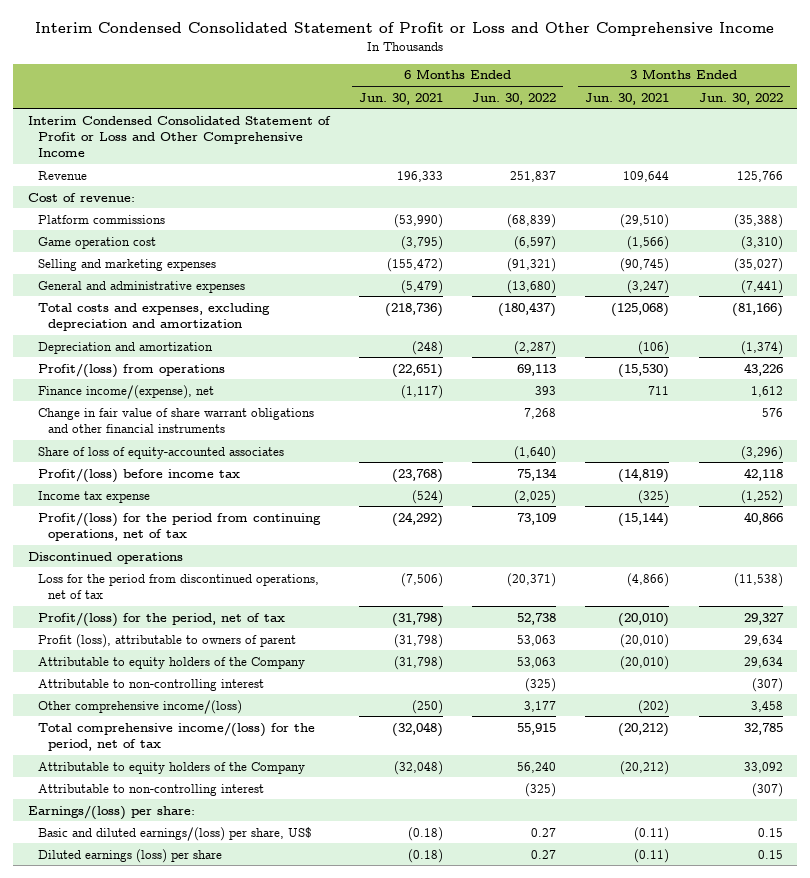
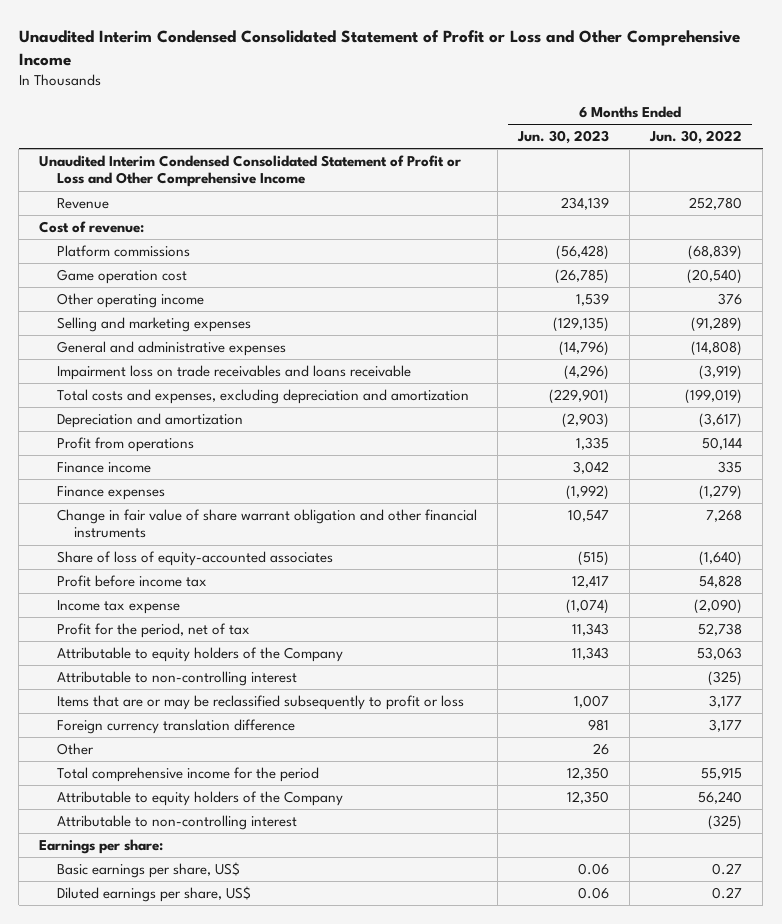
- Interim Condensed Consolidated Statement of Profit or Loss and Other Comprehensive Income
+ Unaudited Interim Condensed Consolidated Statement of Profit or Loss and Other Comprehensive Income
- | 6 Months Ended Jun. 30, 2021 | 6 Months Ended Jun. 30, 2022 | 3 Months Ended Jun. 30, 2021 | 3 Months Ended Jun. 30, 2022
+ | 6 Months Ended Jun. 30, 2023 | 6 Months Ended Jun. 30, 2022
- Interim Condensed Consolidated Statement of Profit or Loss and Other Comprehensive Income
- Revenue | 196,333 | 251,837 | 109,644 | 125,766
+ Unaudited Interim Condensed Consolidated Statement of Profit or Loss and Other Comprehensive Income
+ Revenue | 234,139 | 252,780
- Game operation cost | (3,795) | (6,597) | (1,566) | (3,310)
- Selling and marketing expenses | (155,472) | (91,321) | (90,745) | (35,027)
- General and administrative expenses | (5,479) | (13,680) | (3,247) | (7,441)
- Total costs and expenses, excluding depreciation and amortization | (218,736) | (180,437) | (125,068) | (81,166)
- Depreciation and amortization | (248) | (2,287) | (106) | (1,374)
- Profit/(loss) from operations | (22,651) | 69,113 | (15,530) | 43,226
- Finance income/(expense), net | (1,117) | 393 | 711 | 1,612
- Change in fair value of share warrant obligations and other financial instruments | | 7,268 | | 576
+ Game operation cost | (26,785) | (20,540)
+ Other operating income | 1,539 | 376
+ Selling and marketing expenses | (129,135) | (91,289)
+ General and administrative expenses | (14,796) | (14,808)
+ Impairment loss on trade receivables and loans receivable | (4,296) | (3,919)
+ Total costs and expenses, excluding depreciation and amortization | (229,901) | (199,019)
+ Depreciation and amortization | (2,903) | (3,617)
+ Profit from operations | 1,335 | 50,144
+ Finance income | 3,042 | 335
+ Finance expenses | (1,992) | (1,279)
+ Change in fair value of share warrant obligation and other financial instruments | 10,547 | 7,268
- Profit/(loss) before income tax | (23,768) | 75,134 | (14,819) | 42,118
- Income tax expense | (524) | (2,025) | (325) | (1,252)
- Profit/(loss) for the period from continuing operations, net of tax | (24,292) | 73,109 | (15,144) | 40,866
- Discontinued operations
- Loss for the period from discontinued operations, net of tax | (7,506) | (20,371) | (4,866) | (11,538)
- Profit/(loss) for the period, net of tax | (31,798) | 52,738 | (20,010) | 29,327
- Profit (loss), attributable to owners of parent | (31,798) | 53,063 | (20,010) | 29,634
+ Profit before income tax | 12,417 | 54,828
+ Income tax expense | (1,074) | (2,090)
+ Profit for the period, net of tax | 11,343 | 52,738
- Other comprehensive income/(loss) | (250) | 3,177 | (202) | 3,458
- Total comprehensive income/(loss) for the period, net of tax | (32,048) | 55,915 | (20,212) | 32,785
+ Items that are or may be reclassified subsequently to profit or loss | 1,007 | 3,177
+ Foreign currency translation difference | 981 | 3,177
+ Other | 26 |
+ Total comprehensive income for the period | 12,350 | 55,915
- Earnings/(loss) per share:
- Basic and diluted earnings/(loss) per share, US$ | (0.18) | 0.27 | (0.11) | 0.15
- Diluted earnings (loss) per share | (0.18) | 0.27 | (0.11) | 0.15
+ Earnings per share:
+ Basic earnings per share, US$ | 0.06 | 0.27
+ Diluted earnings per share, US$ | 0.06 | 0.27

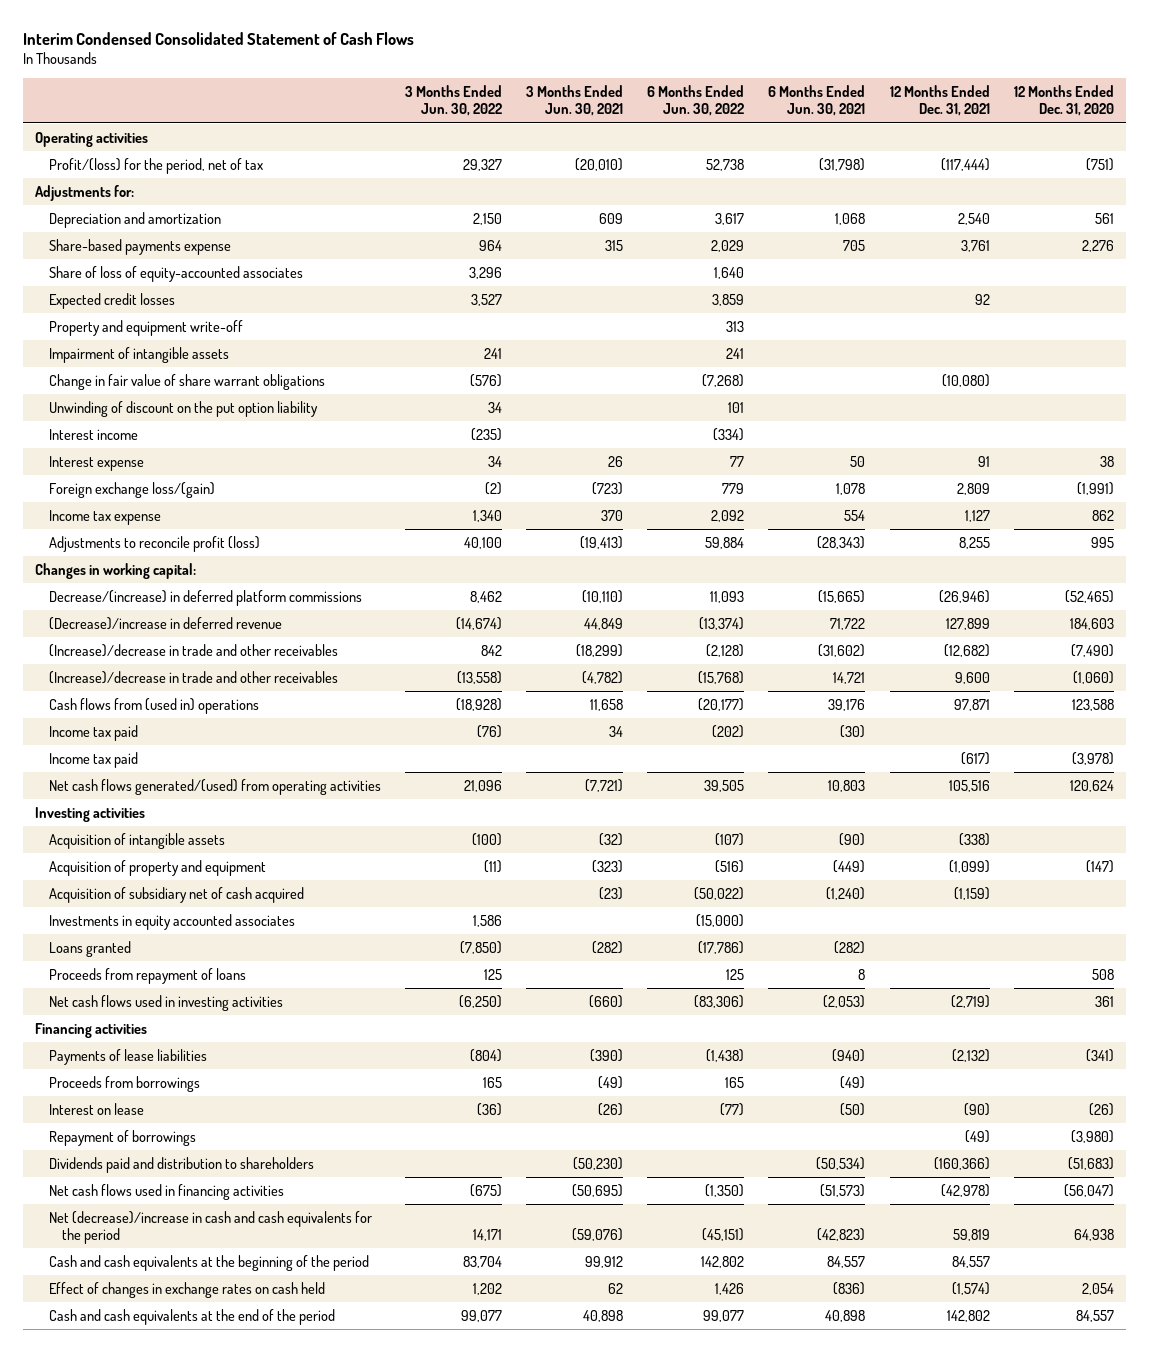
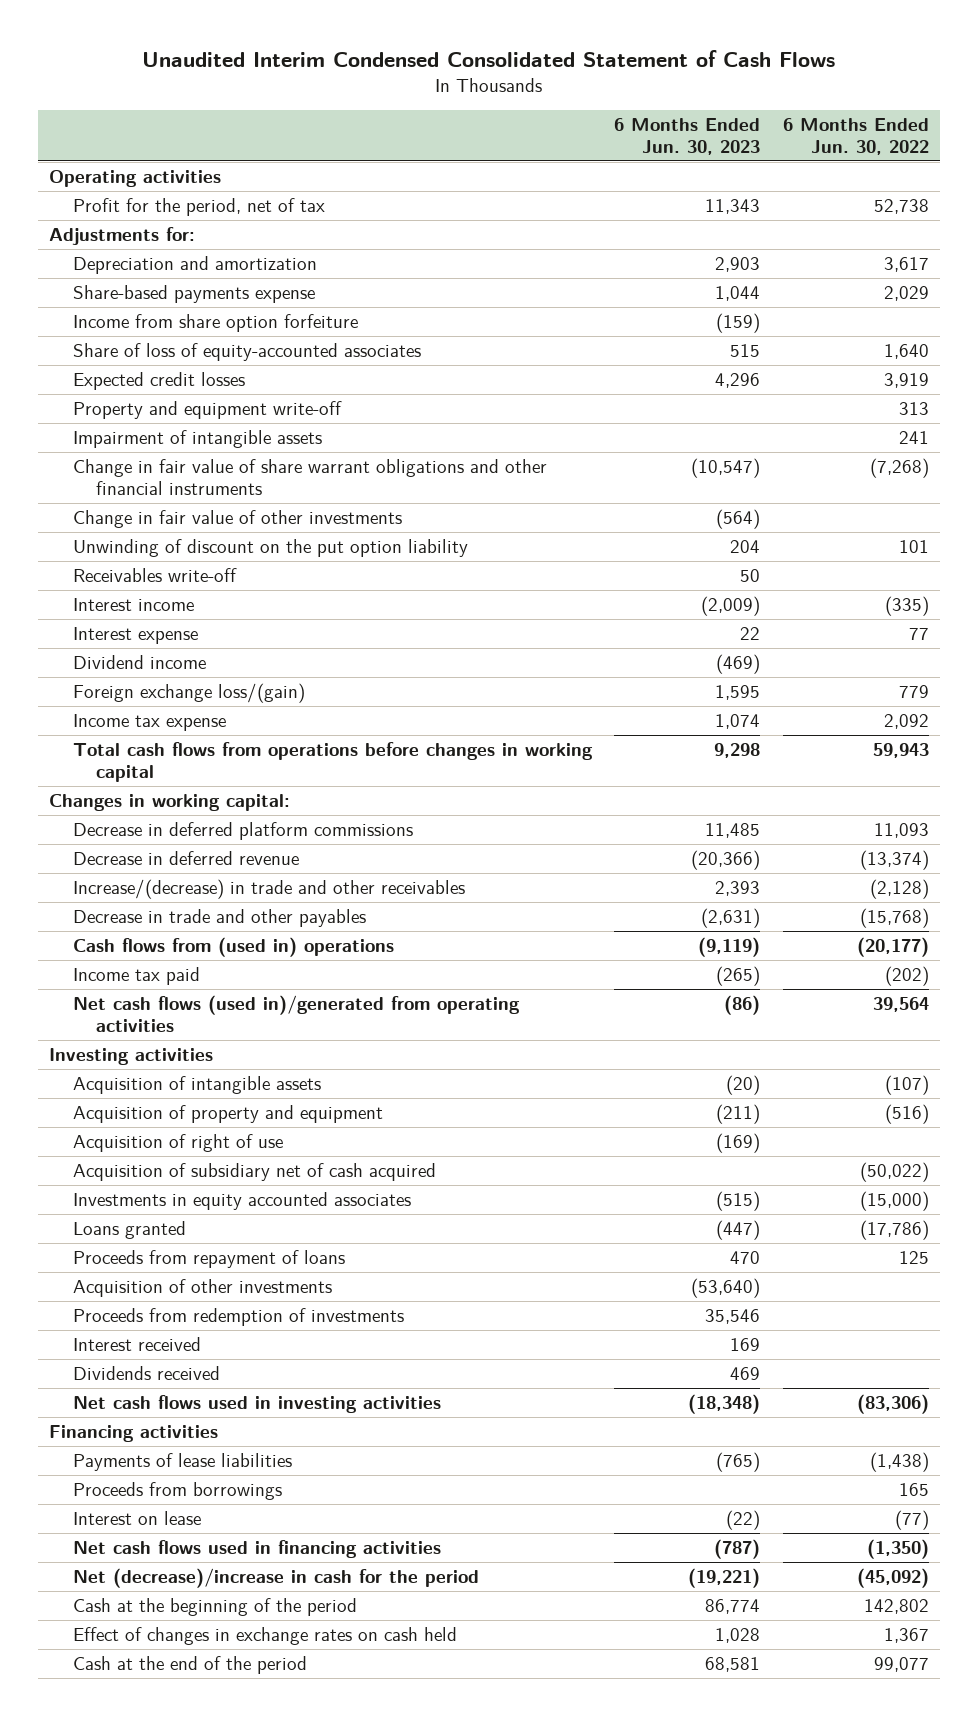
- Interim Condensed Consolidated Statement of Cash Flows
+ Unaudited Interim Condensed Consolidated Statement of Cash Flows
- | 3 Months Ended Jun. 30, 2022 | 3 Months Ended Jun. 30, 2021 | 6 Months Ended Jun. 30, 2022 | 6 Months Ended Jun. 30, 2021 | 12 Months Ended Dec. 31, 2021 | 12 Months Ended Dec. 31, 2020
+ | 6 Months Ended Jun. 30, 2023 | 6 Months Ended Jun. 30, 2022
- Profit/(loss) for the period, net of tax | 29,327 | (20,010) | 52,738 | (31,798) | (117,444) | (751)
+ Profit for the period, net of tax | 11,343 | 52,738
+ Income from share option forfeiture | (159) |
- Expected credit losses | 3,527 | | 3,859 | | 92 |
+ Expected credit losses | 4,296 | 3,919
- Change in fair value of share warrant obligations | (576) | | (7,268) | | (10,080) |
+ Change in fair value of share warrant obligations and other financial instruments | (10,547) | (7,268)
+ Change in fair value of other investments | (564) |
- Interest income | (235) | | (334) | | |
+ Receivables write-off | 50 |
+ Interest income | (2,009) | (335)
+ Dividend income | (469) |
- Adjustments to reconcile profit (loss) | 40,100 | (19,413) | 59,884 | (28,343) | 8,255 | 995
+ Total cash flows from operations before changes in working capital | 9,298 | 59,943
- Decrease/(increase) in deferred platform commissions | 8,462 | (10,110) | 11,093 | (15,665) | (26,946) | (52,465)
- (Decrease)/increase in deferred revenue | (14,674) | 44,849 | (13,374) | 71,722 | 127,899 | 184,603
- (Increase)/decrease in trade and other receivables | 842 | (18,299) | (2,128) | (31,602) | (12,682) | (7,490)
- (Increase)/decrease in trade and other receivables | (13,558) | (4,782) | (15,768) | 14,721 | 9,600 | (1,060)
+ Decrease in deferred platform commissions | 11,485 | 11,093
+ Decrease in deferred revenue | (20,366) | (13,374)
+ Increase/(decrease) in trade and other receivables | 2,393 | (2,128)
+ Decrease in trade and other payables | (2,631) | (15,768)
- Income tax paid | | | | | (617) | (3,978)
- Net cash flows generated/(used) from operating activities | 21,096 | (7,721) | 39,505 | 10,803 | 105,516 | 120,624
+ Net cash flows (used in)/generated from operating activities | (86) | 39,564
+ Acquisition of right of use | (169) |
+ Acquisition of other investments | (53,640) |
+ Proceeds from redemption of investments | 35,546 |
+ Interest received | 169 |
+ Dividends received | 469 |
- Repayment of borrowings | | | | | (49) | (3,980)
- Dividends paid and distribution to shareholders | | (50,230) | | (50,534) | (160,366) | (51,683)
- Net (decrease)/increase in cash and cash equivalents for the period | 14,171 | (59,076) | (45,151) | (42,823) | 59,819 | 64,938
- Cash and cash equivalents at the beginning of the period | 83,704 | 99,912 | 142,802 | 84,557 | 84,557 |
- Effect of changes in exchange rates on cash held | 1,202 | 62 | 1,426 | (836) | (1,574) | 2,054
- Cash and cash equivalents at the end of the period | 99,077 | 40,898 | 99,077 | 40,898 | 142,802 | 84,557
+ Net (decrease)/increase in cash for the period | (19,221) | (45,092)
+ Cash at the beginning of the period | 86,774 | 142,802
+ Effect of changes in exchange rates on cash held | 1,028 | 1,367
+ Cash at the end of the period | 68,581 | 99,077

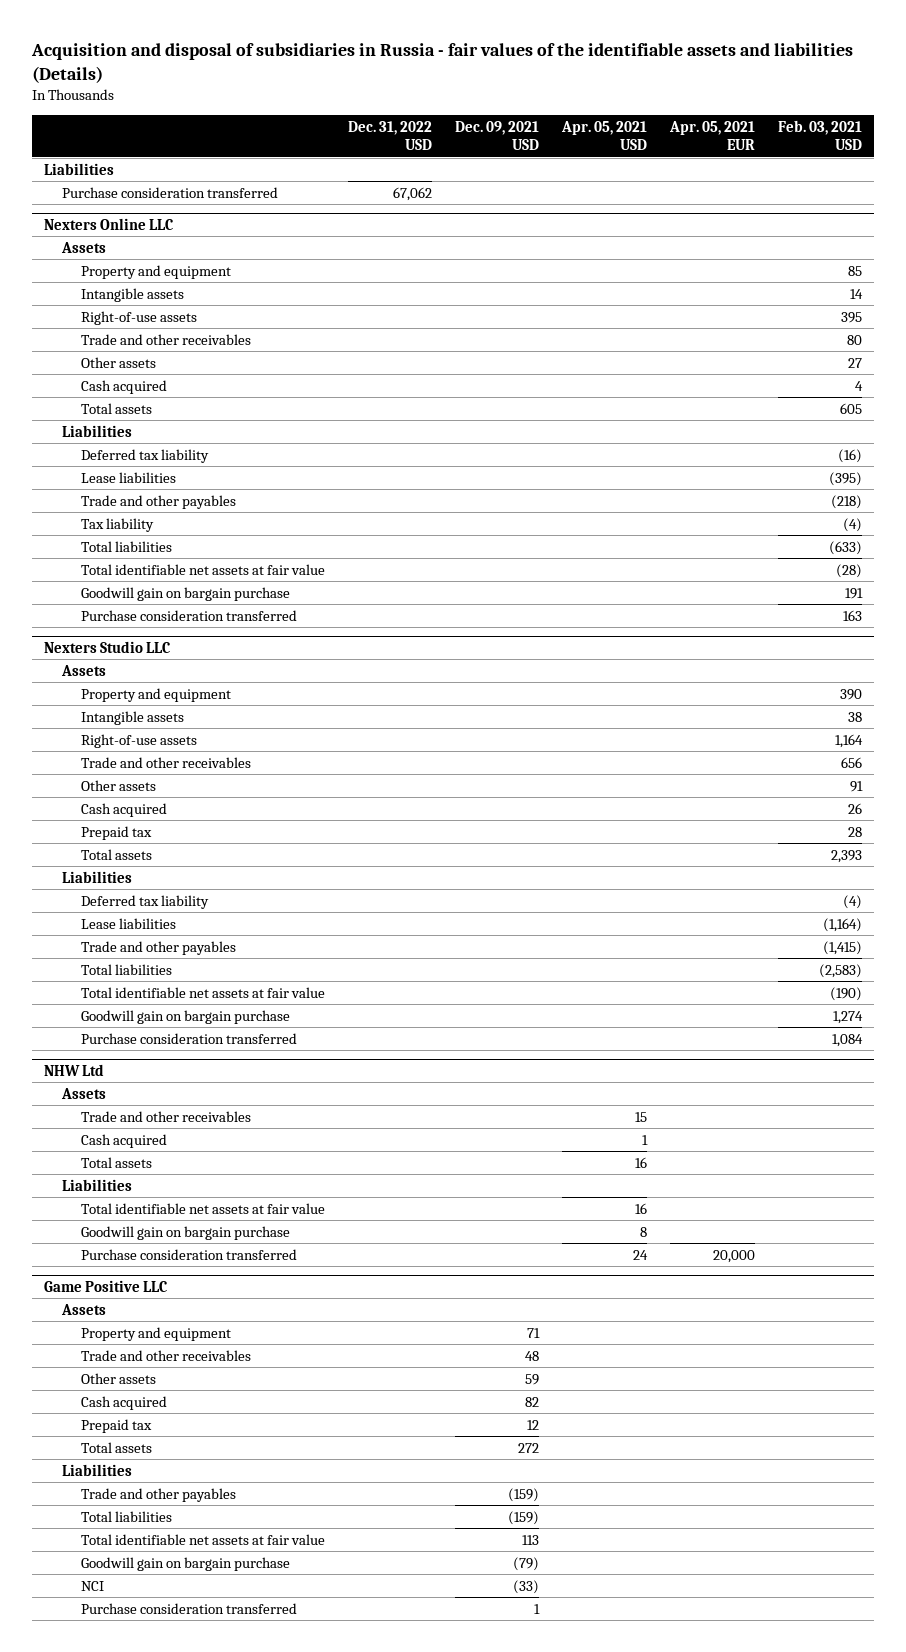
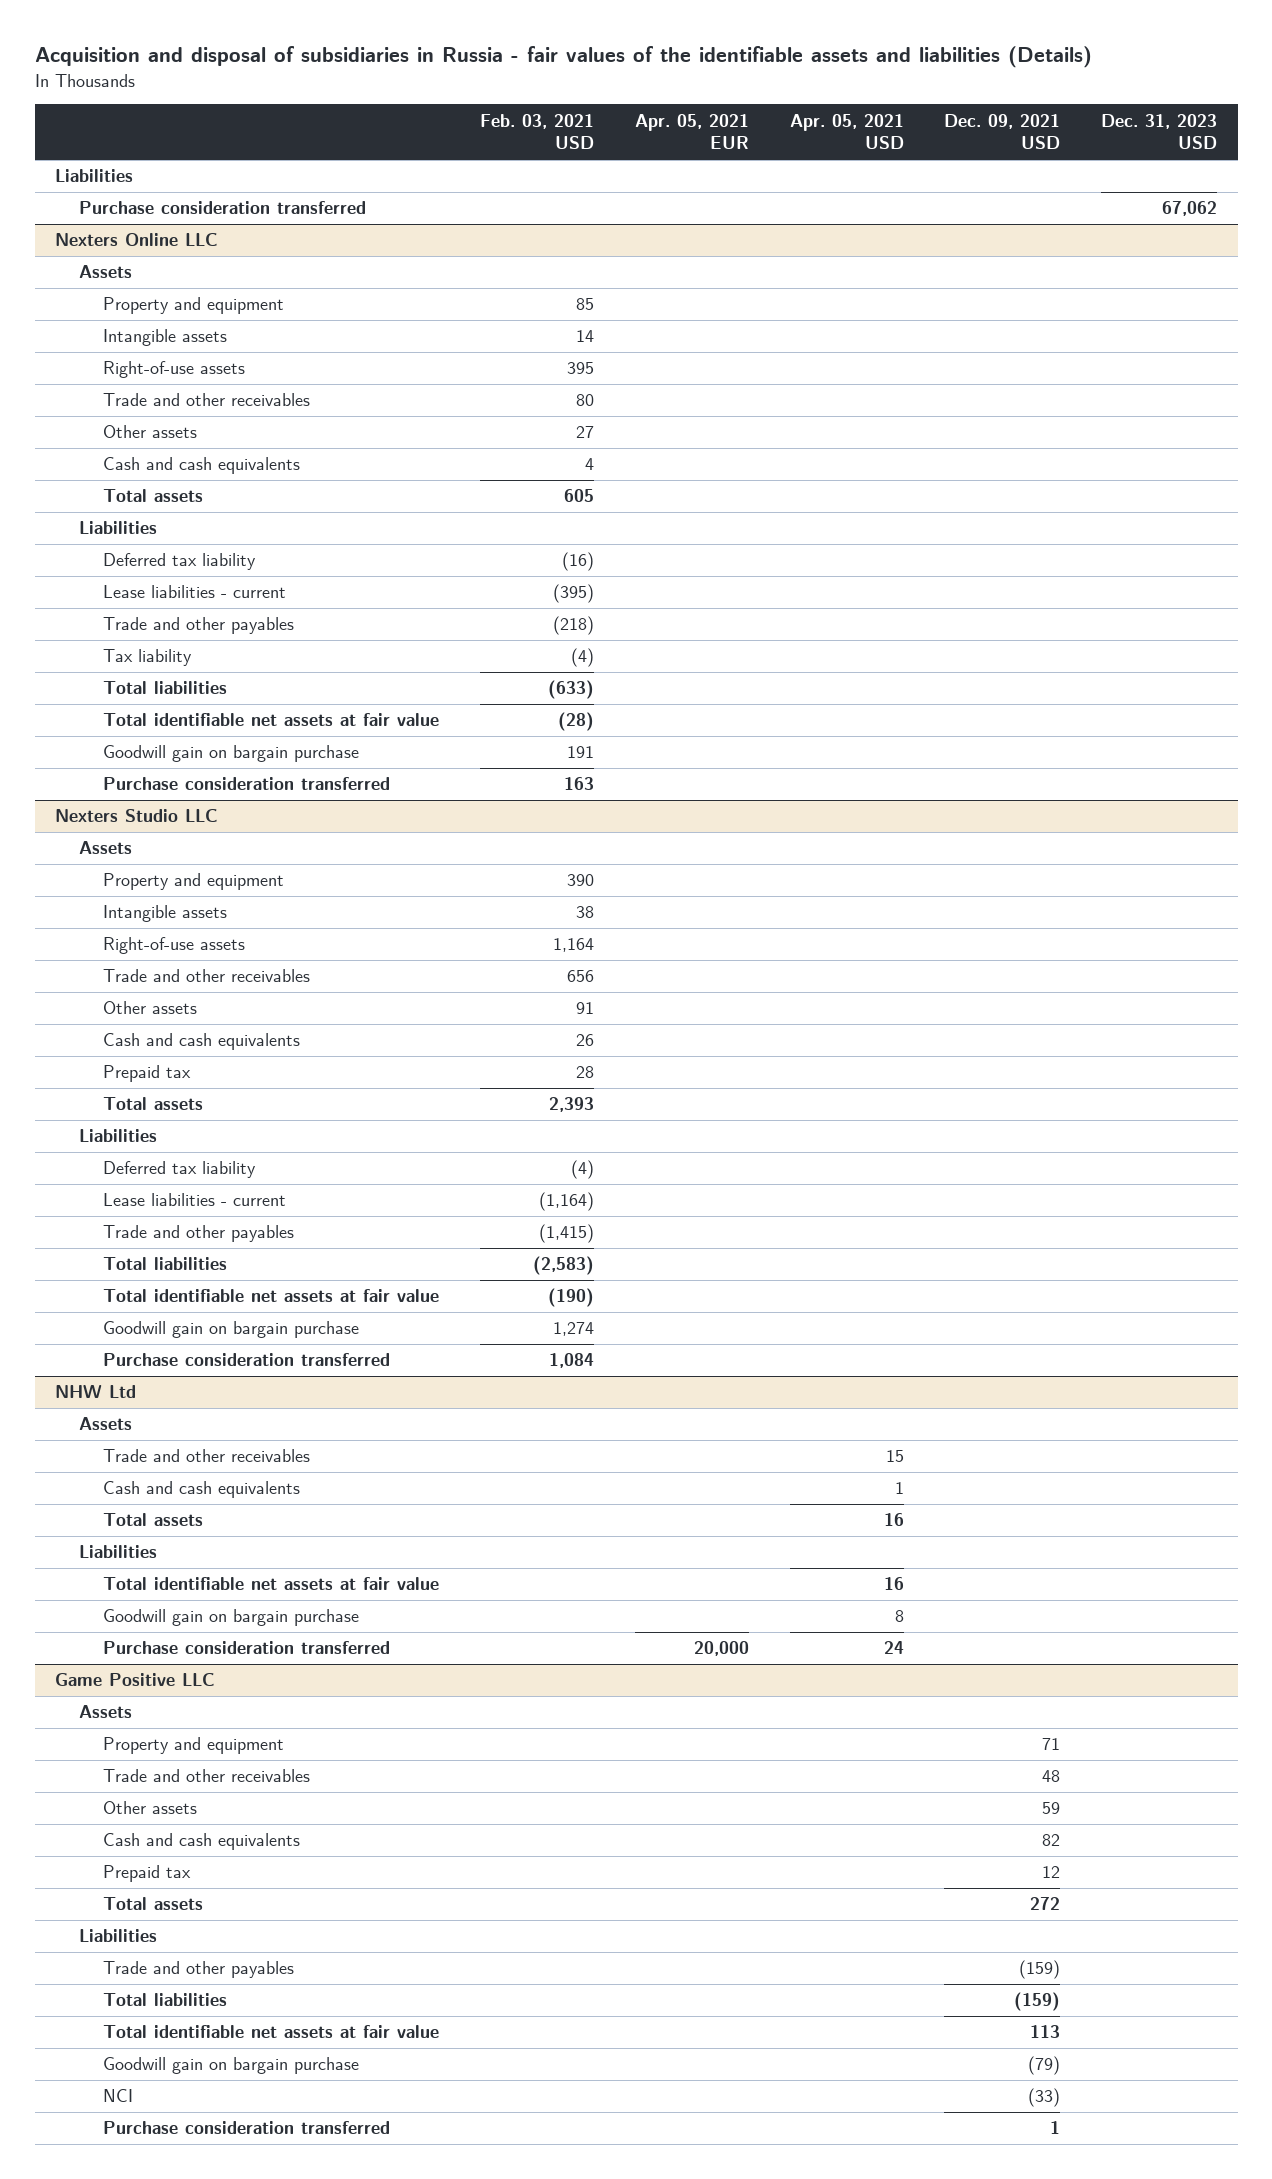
- | Dec. 31, 2022 USD | Dec. 09, 2021 USD | Apr. 05, 2021 USD | Apr. 05, 2021 EUR | Feb. 03, 2021 USD
+ | Feb. 03, 2021 USD | Apr. 05, 2021 EUR | Apr. 05, 2021 USD | Dec. 09, 2021 USD | Dec. 31, 2023 USD
@ Nexters Online LLC
- Cash acquired | | | | | 4
+ Cash and cash equivalents | 4 | | | |
- Lease liabilities | | | | | (395)
+ Lease liabilities - current | (395) | | | |
@ Nexters Studio LLC
- Cash acquired | | | | | 26
+ Cash and cash equivalents | 26 | | | |
- Lease liabilities | | | | | (1,164)
+ Lease liabilities - current | (1,164) | | | |
@ NHW Ltd
- Cash acquired | | | 1 | |
+ Cash and cash equivalents | | | 1 | |
@ Game Positive LLC
- Cash acquired | | 82 | | |
+ Cash and cash equivalents | | | | 82 |

